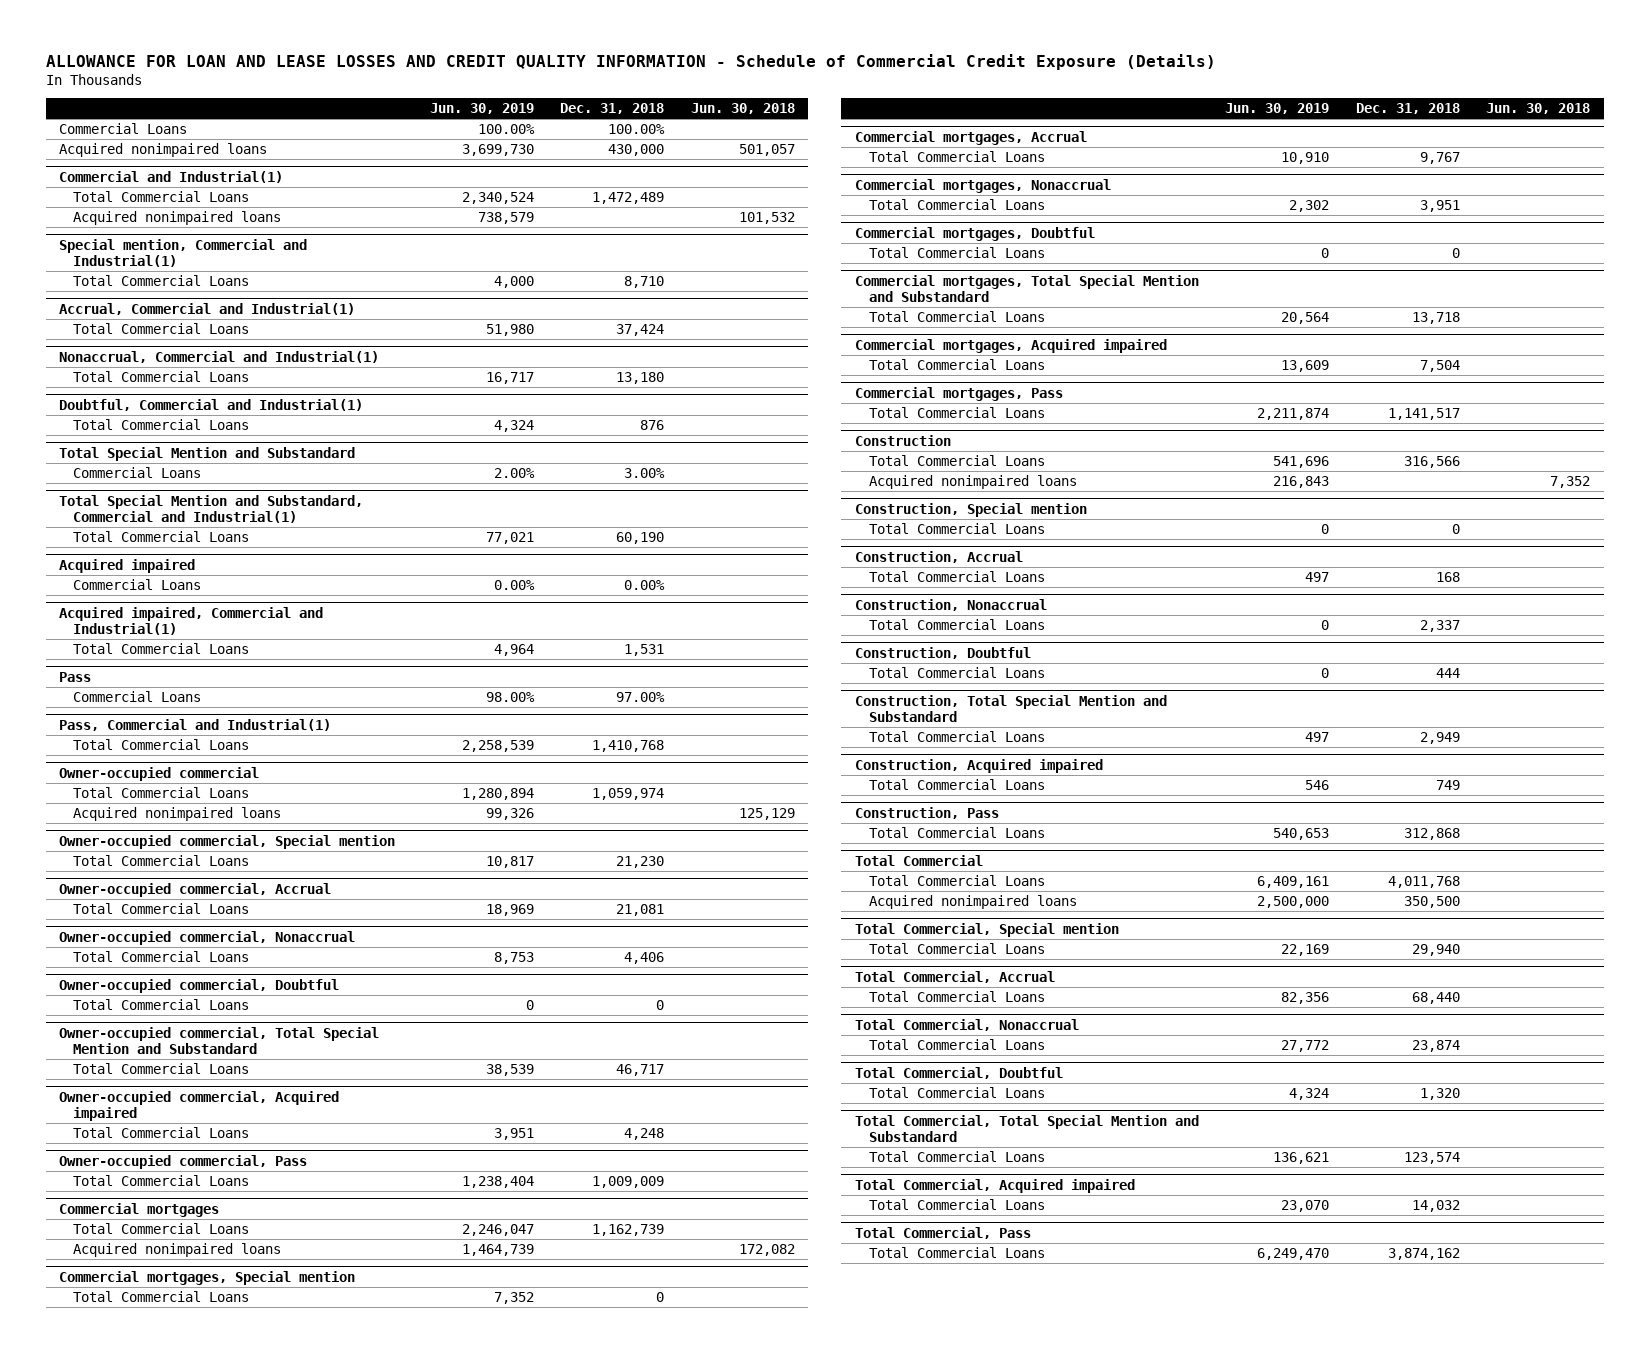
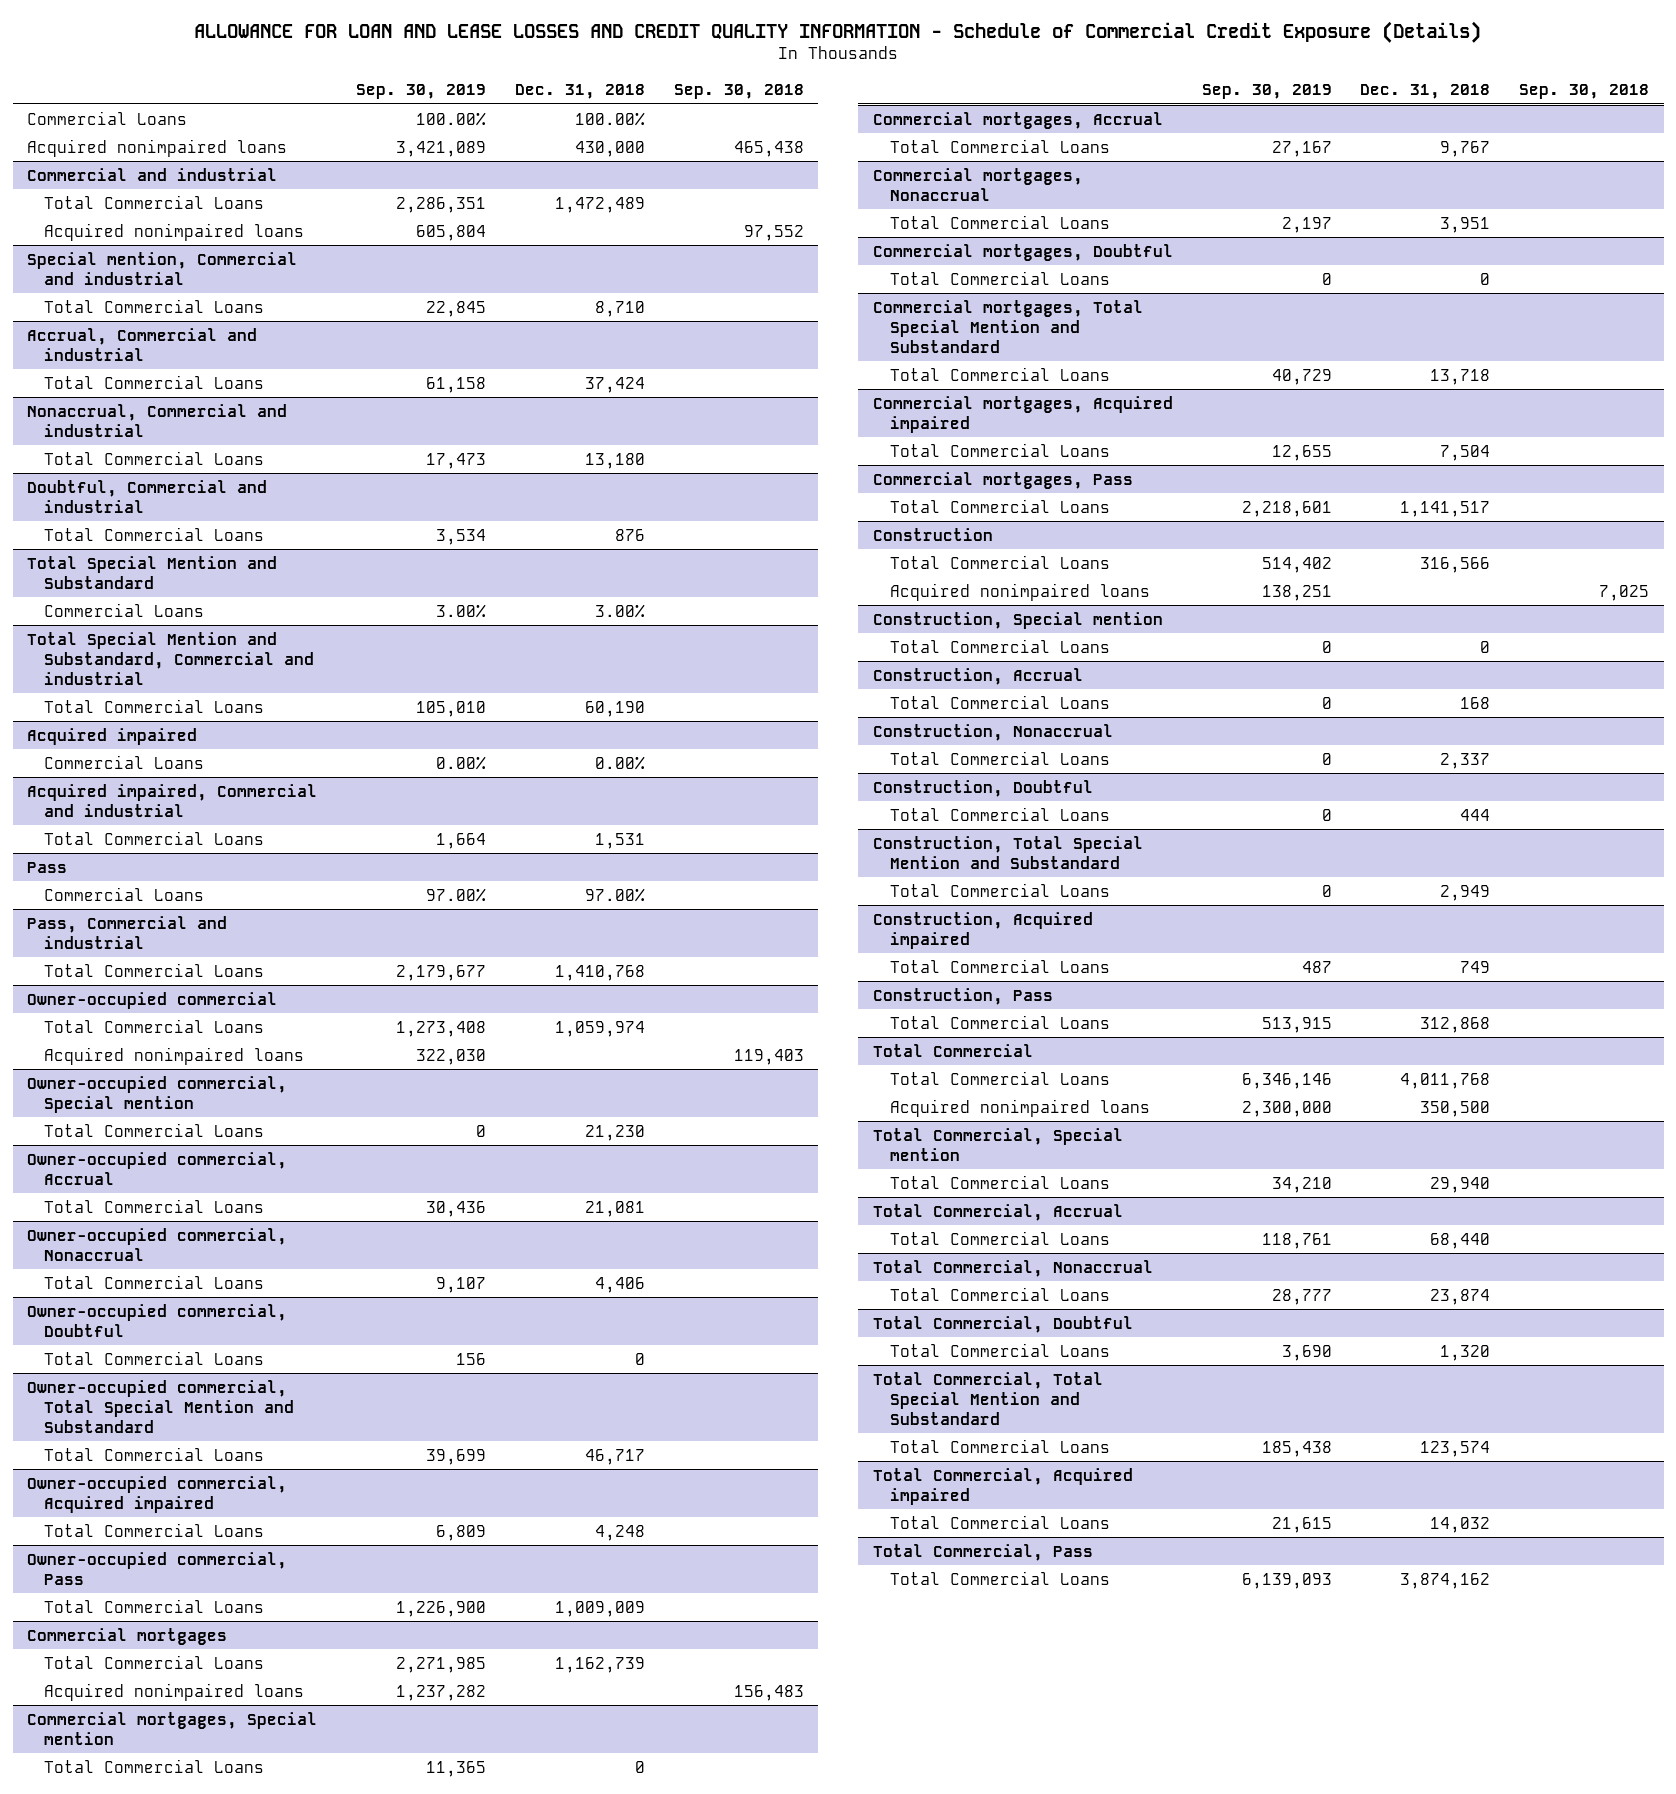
- | Jun. 30, 2019 | Dec. 31, 2018 | Jun. 30, 2018
+ | Sep. 30, 2019 | Dec. 31, 2018 | Sep. 30, 2018
- Commercial and Industrial(1)
+ Commercial and industrial
- Special mention, Commercial and Industrial(1)
+ Special mention, Commercial and industrial
- Accrual, Commercial and Industrial(1)
+ Accrual, Commercial and industrial
- Nonaccrual, Commercial and Industrial(1)
+ Nonaccrual, Commercial and industrial
- Doubtful, Commercial and Industrial(1)
+ Doubtful, Commercial and industrial
- Total Special Mention and Substandard, Commercial and Industrial(1)
+ Total Special Mention and Substandard, Commercial and industrial
- Acquired impaired, Commercial and Industrial(1)
+ Acquired impaired, Commercial and industrial
- Pass, Commercial and Industrial(1)
+ Pass, Commercial and industrial

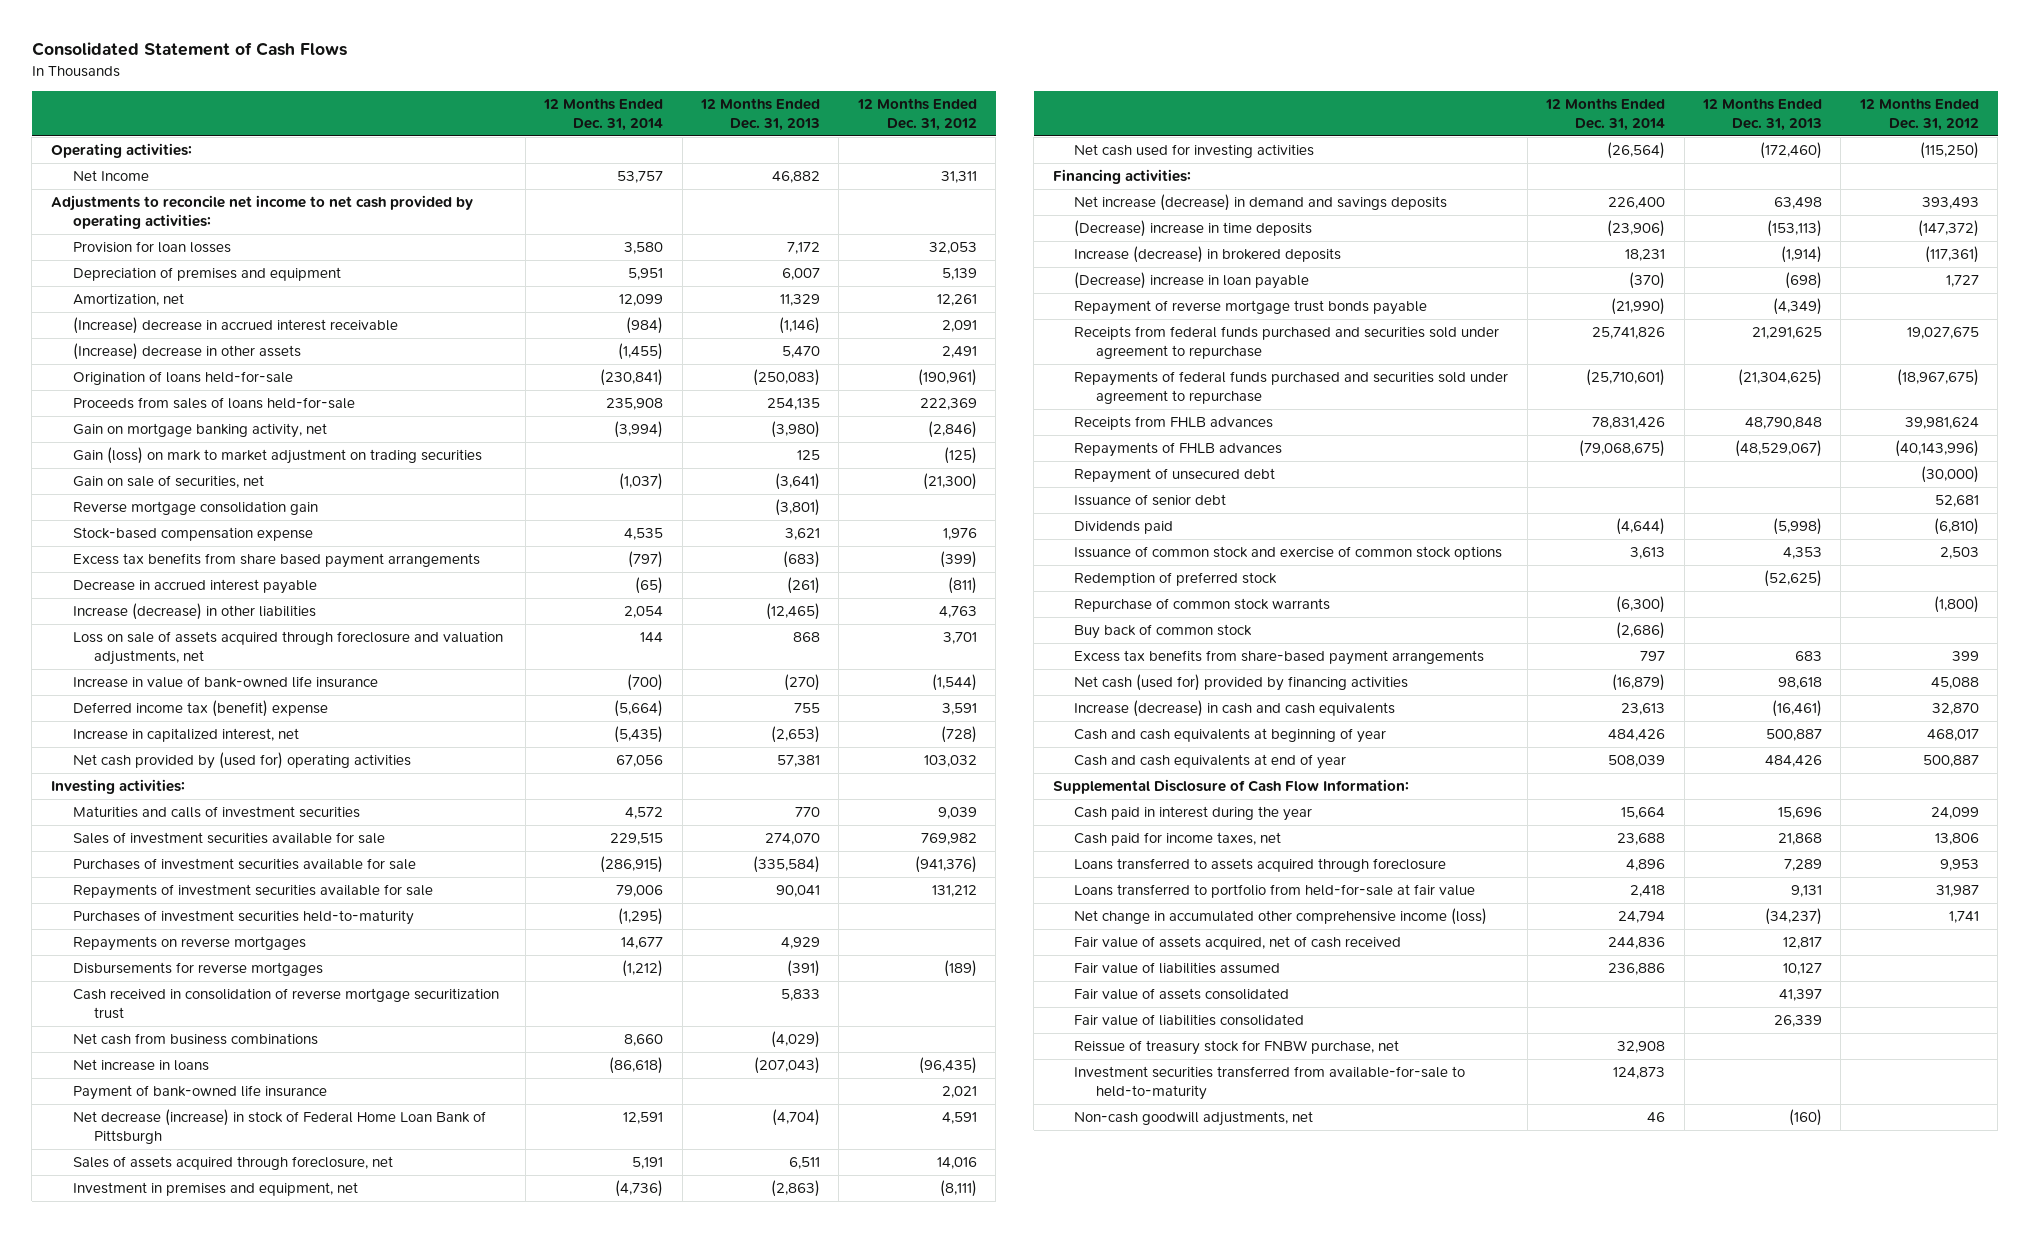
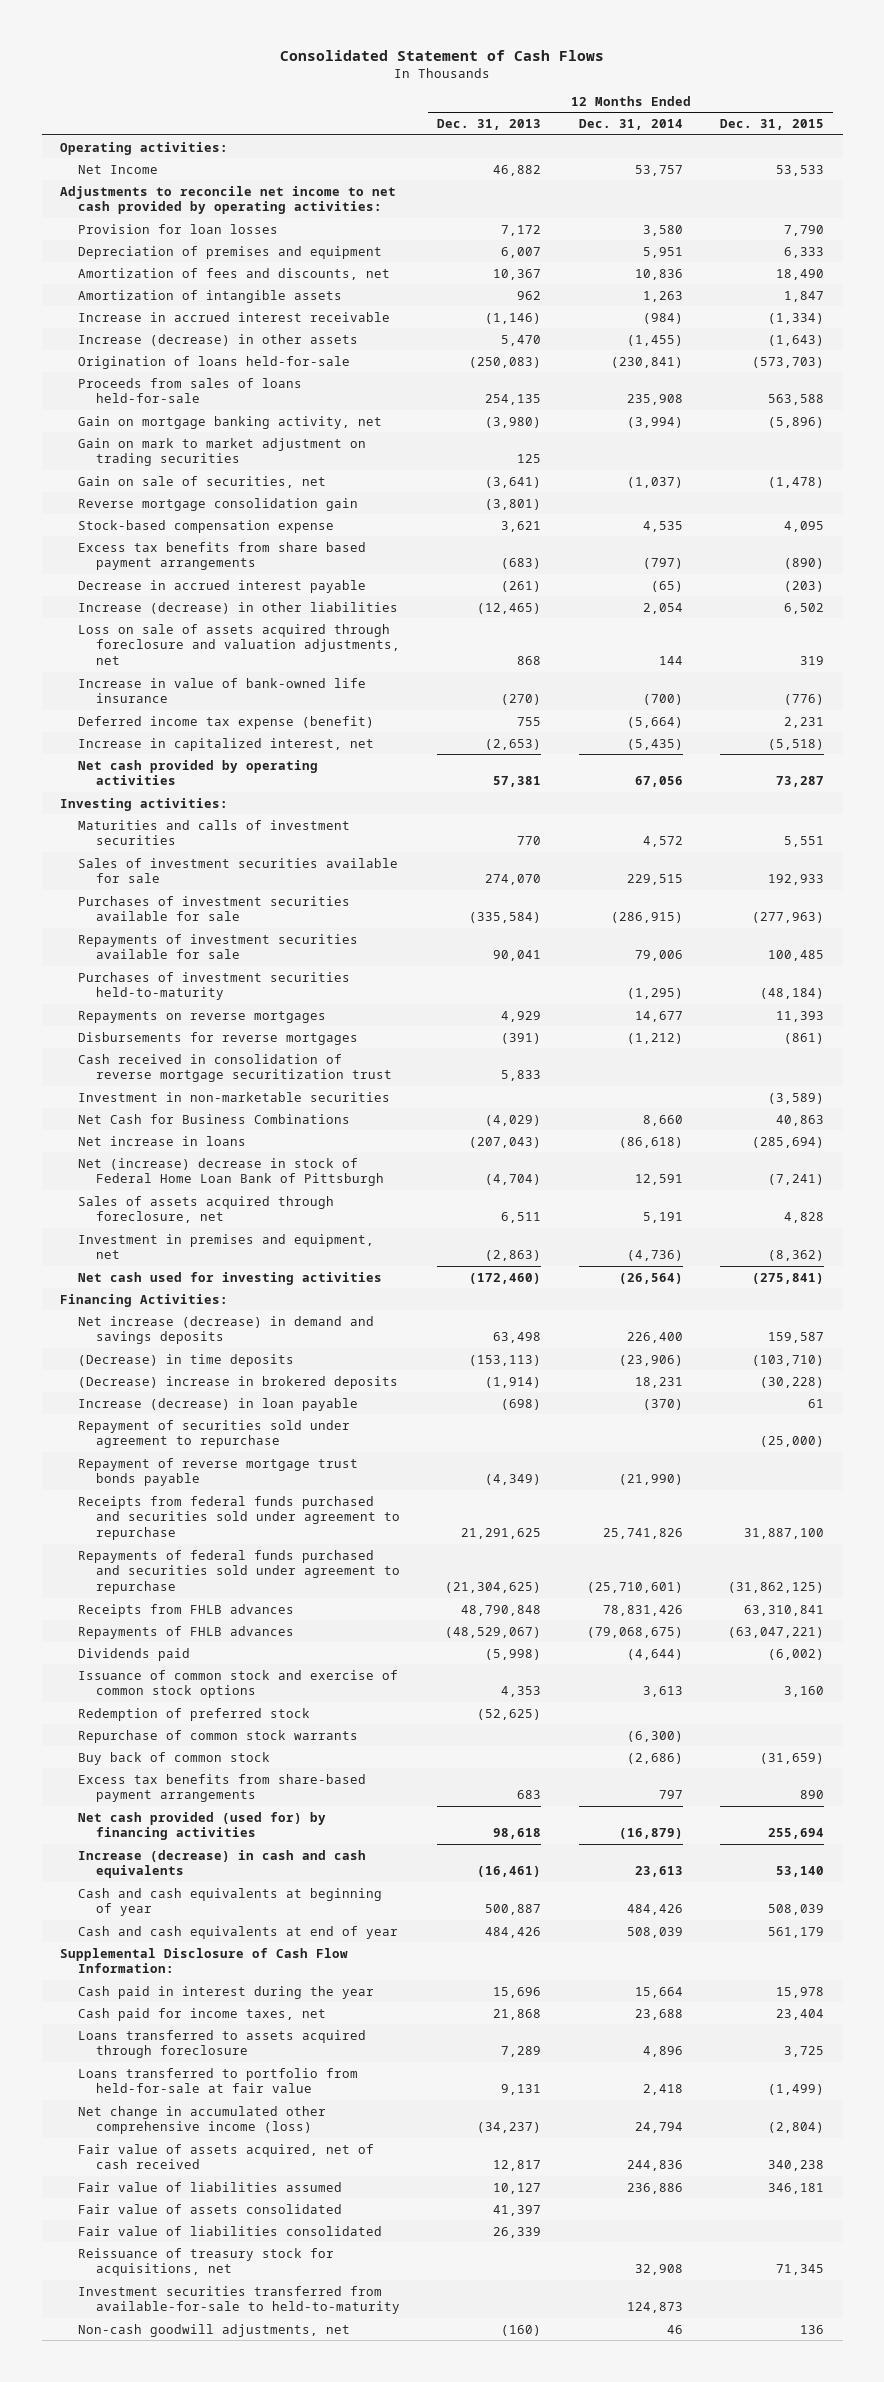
- | 12 Months Ended Dec. 31, 2014 | 12 Months Ended Dec. 31, 2013 | 12 Months Ended Dec. 31, 2012
+ | 12 Months Ended Dec. 31, 2013 | 12 Months Ended Dec. 31, 2014 | 12 Months Ended Dec. 31, 2015
- Amortization, net | 12,099 | 11,329 | 12,261
- (Increase) decrease in accrued interest receivable | (984) | (1,146) | 2,091
- (Increase) decrease in other assets | (1,455) | 5,470 | 2,491
+ Amortization of fees and discounts, net | 10,367 | 10,836 | 18,490
+ Amortization of intangible assets | 962 | 1,263 | 1,847
+ Increase in accrued interest receivable | (1,146) | (984) | (1,334)
+ Increase (decrease) in other assets | 5,470 | (1,455) | (1,643)
- Gain (loss) on mark to market adjustment on trading securities | | 125 | (125)
+ Gain on mark to market adjustment on trading securities | 125 | |
- Deferred income tax (benefit) expense | (5,664) | 755 | 3,591
+ Deferred income tax expense (benefit) | 755 | (5,664) | 2,231
- Net cash provided by (used for) operating activities | 67,056 | 57,381 | 103,032
+ Net cash provided by operating activities | 57,381 | 67,056 | 73,287
- Net cash from business combinations | 8,660 | (4,029) |
+ Investment in non-marketable securities | | | (3,589)
+ Net Cash for Business Combinations | (4,029) | 8,660 | 40,863
- Payment of bank-owned life insurance | | | 2,021
- Net decrease (increase) in stock of Federal Home Loan Bank of Pittsburgh | 12,591 | (4,704) | 4,591
+ Net (increase) decrease in stock of Federal Home Loan Bank of Pittsburgh | (4,704) | 12,591 | (7,241)
- Financing activities:
+ Financing Activities:
- (Decrease) increase in time deposits | (23,906) | (153,113) | (147,372)
- Increase (decrease) in brokered deposits | 18,231 | (1,914) | (117,361)
- (Decrease) increase in loan payable | (370) | (698) | 1,727
+ (Decrease) in time deposits | (153,113) | (23,906) | (103,710)
+ (Decrease) increase in brokered deposits | (1,914) | 18,231 | (30,228)
+ Increase (decrease) in loan payable | (698) | (370) | 61
+ Repayment of securities sold under agreement to repurchase | | | (25,000)
- Repayment of unsecured debt | | | (30,000)
- Issuance of senior debt | | | 52,681
- Net cash (used for) provided by financing activities | (16,879) | 98,618 | 45,088
+ Net cash provided (used for) by financing activities | 98,618 | (16,879) | 255,694
- Reissue of treasury stock for FNBW purchase, net | 32,908 | |
+ Reissuance of treasury stock for acquisitions, net | | 32,908 | 71,345

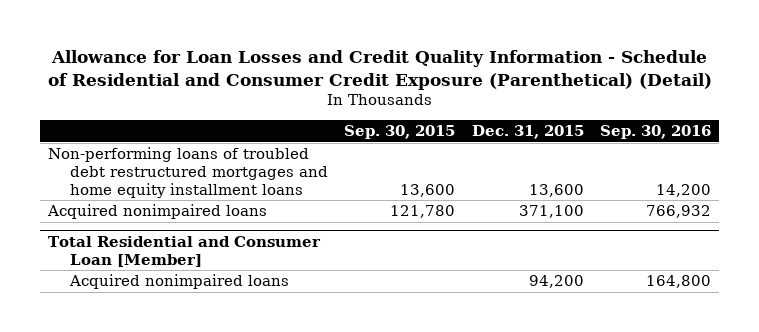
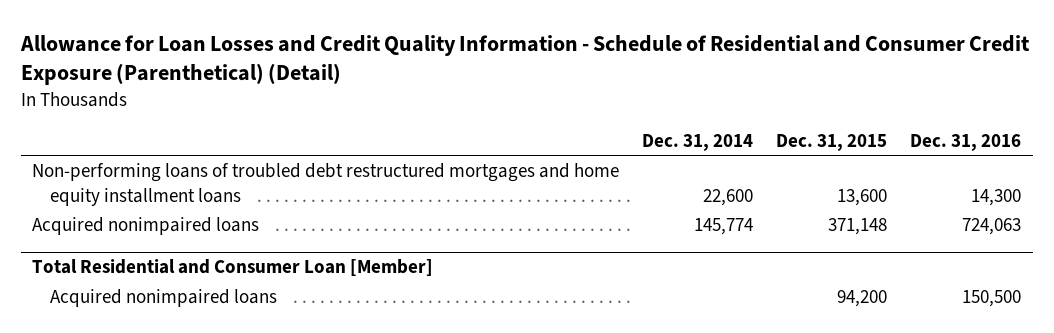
- | Sep. 30, 2015 | Dec. 31, 2015 | Sep. 30, 2016
+ | Dec. 31, 2014 | Dec. 31, 2015 | Dec. 31, 2016
- Acquired nonimpaired loans | 121,780 | 371,100 | 766,932
+ Acquired nonimpaired loans | 145,774 | 371,148 | 724,063

